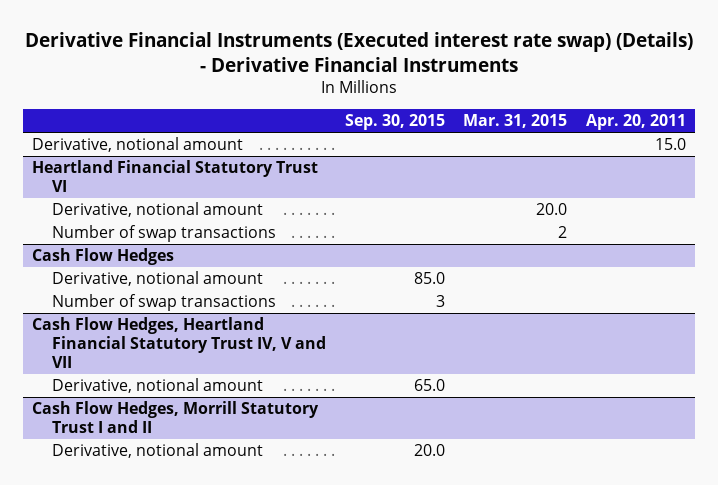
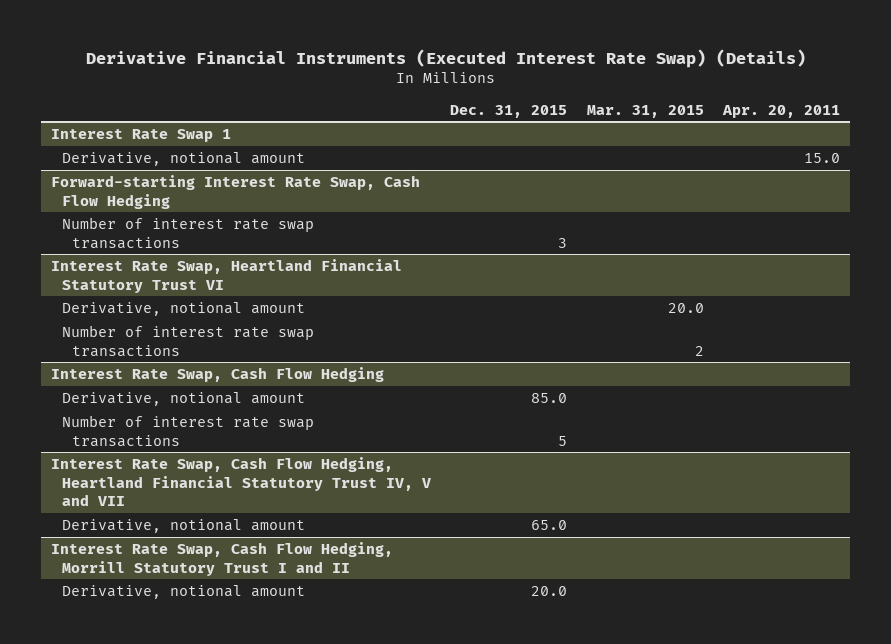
- Derivative Financial Instruments (Executed interest rate swap) (Details) - Derivative Financial Instruments
+ Derivative Financial Instruments (Executed Interest Rate Swap) (Details)
- | Sep. 30, 2015 | Mar. 31, 2015 | Apr. 20, 2011
+ | Dec. 31, 2015 | Mar. 31, 2015 | Apr. 20, 2011
+ Interest Rate Swap 1
- Heartland Financial Statutory Trust VI
+ Forward-starting Interest Rate Swap, Cash Flow Hedging
+ Number of interest rate swap transactions | 3 | |
+ Interest Rate Swap, Heartland Financial Statutory Trust VI
- Number of swap transactions | | 2 |
- Cash Flow Hedges
- Derivative, notional amount | 85.0 | |
- Number of swap transactions | 3 | |
- Cash Flow Hedges, Heartland Financial Statutory Trust IV, V and VII
+ Number of interest rate swap transactions | | 2 |
+ Interest Rate Swap, Cash Flow Hedging
+ Derivative, notional amount | 85.0 | |
+ Number of interest rate swap transactions | 5 | |
+ Interest Rate Swap, Cash Flow Hedging, Heartland Financial Statutory Trust IV, V and VII
- Cash Flow Hedges, Morrill Statutory Trust I and II
+ Interest Rate Swap, Cash Flow Hedging, Morrill Statutory Trust I and II

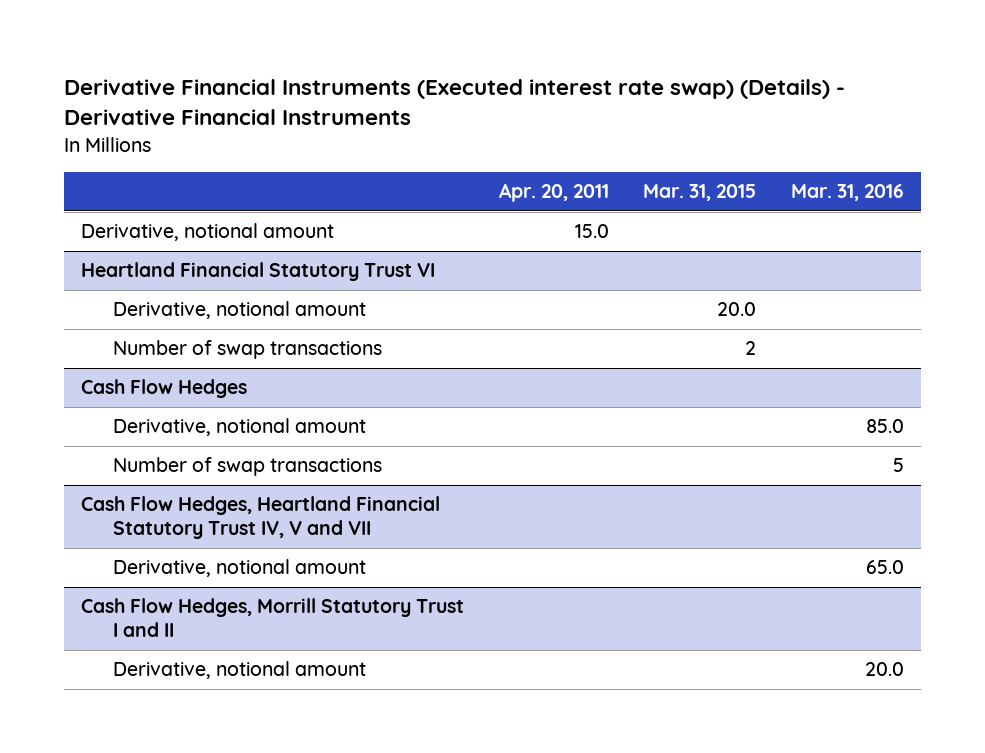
- Derivative Financial Instruments (Executed Interest Rate Swap) (Details)
+ Derivative Financial Instruments (Executed interest rate swap) (Details) - Derivative Financial Instruments
- | Dec. 31, 2015 | Mar. 31, 2015 | Apr. 20, 2011
+ | Apr. 20, 2011 | Mar. 31, 2015 | Mar. 31, 2016
- Interest Rate Swap 1
- Forward-starting Interest Rate Swap, Cash Flow Hedging
- Number of interest rate swap transactions | 3 | |
- Interest Rate Swap, Heartland Financial Statutory Trust VI
+ Heartland Financial Statutory Trust VI
- Number of interest rate swap transactions | | 2 |
- Interest Rate Swap, Cash Flow Hedging
- Derivative, notional amount | 85.0 | |
- Number of interest rate swap transactions | 5 | |
- Interest Rate Swap, Cash Flow Hedging, Heartland Financial Statutory Trust IV, V and VII
+ Number of swap transactions | | 2 |
+ Cash Flow Hedges
+ Derivative, notional amount | | | 85.0
+ Number of swap transactions | | | 5
+ Cash Flow Hedges, Heartland Financial Statutory Trust IV, V and VII
- Interest Rate Swap, Cash Flow Hedging, Morrill Statutory Trust I and II
+ Cash Flow Hedges, Morrill Statutory Trust I and II

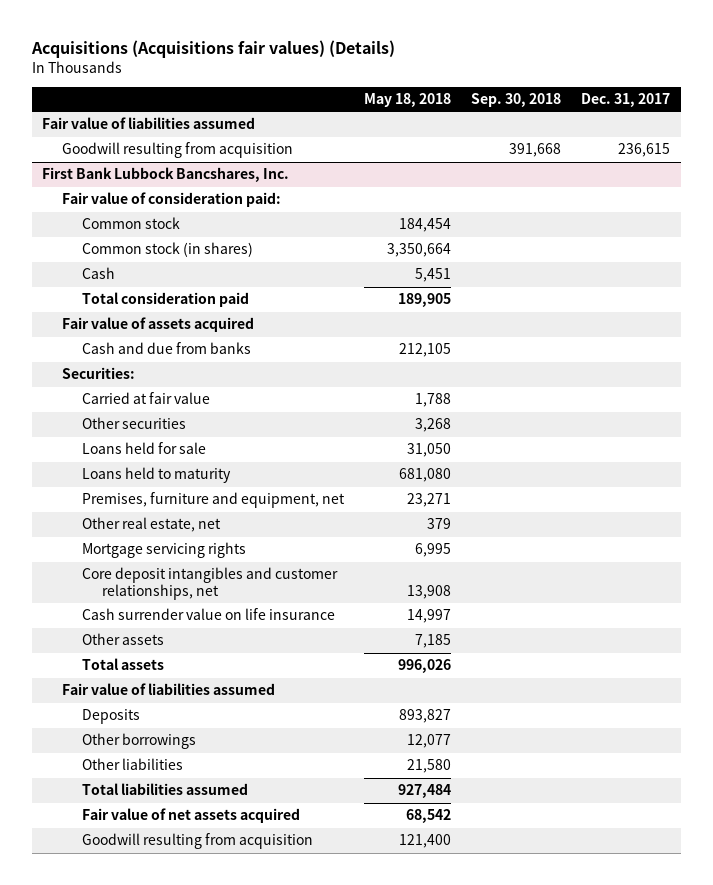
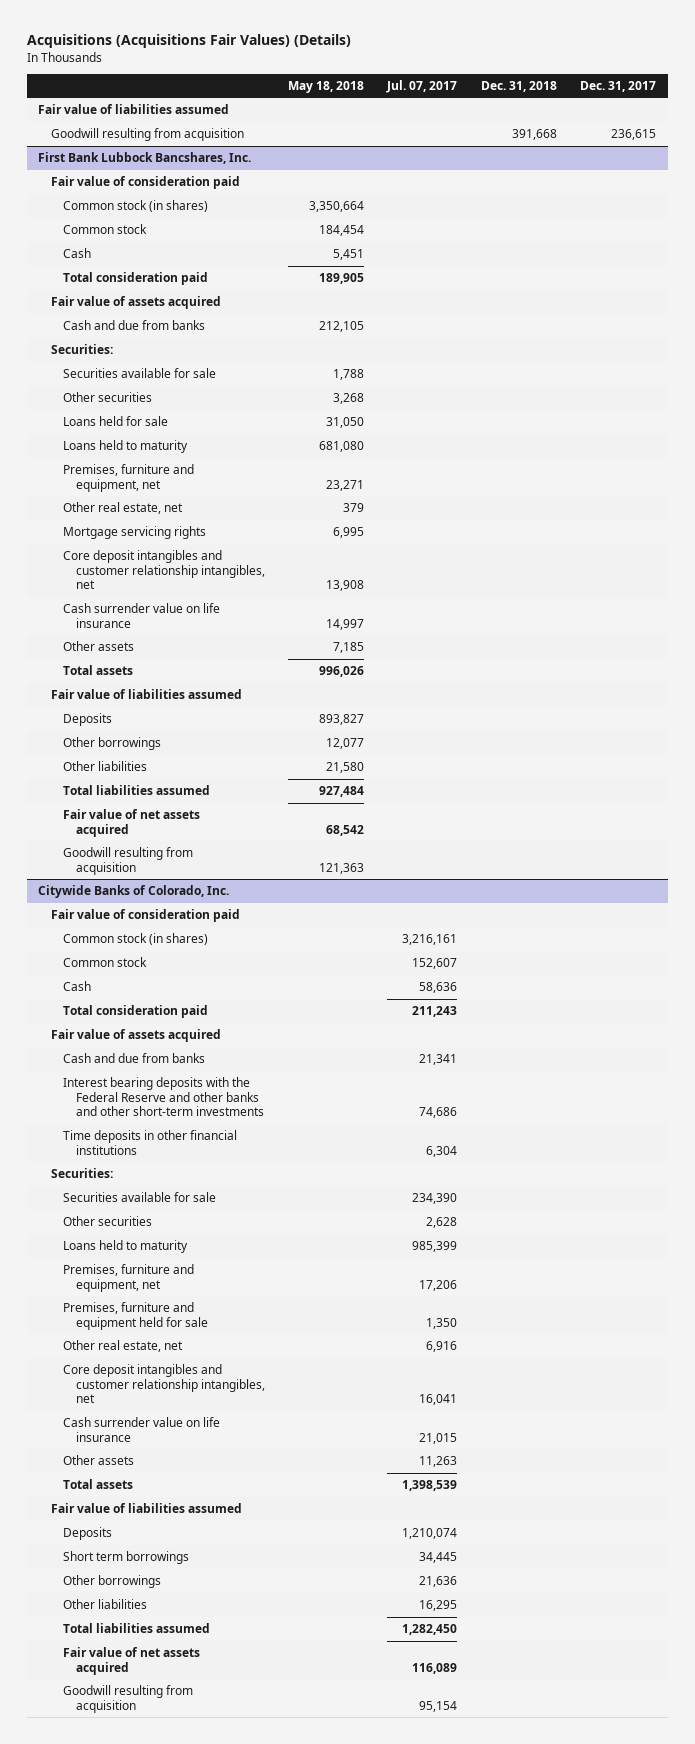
- Acquisitions (Acquisitions fair values) (Details)
+ Acquisitions (Acquisitions Fair Values) (Details)
- | May 18, 2018 | Sep. 30, 2018 | Dec. 31, 2017
+ | May 18, 2018 | Jul. 07, 2017 | Dec. 31, 2018 | Dec. 31, 2017
@ First Bank Lubbock Bancshares, Inc.
- Fair value of consideration paid:
+ Fair value of consideration paid
moved down: Common stock | 184,454 | | |
- Carried at fair value | 1,788 | |
+ Securities available for sale | 1,788 | | |
- Core deposit intangibles and customer relationships, net | 13,908 | |
+ Core deposit intangibles and customer relationship intangibles, net | 13,908 | | |
- Goodwill resulting from acquisition | 121,400 | |
+ Goodwill resulting from acquisition | 121,363 | | |
+ Citywide Banks of Colorado, Inc.
+ Fair value of consideration paid
+ Common stock (in shares) | | 3,216,161 | |
+ Common stock | | 152,607 | |
+ Cash | | 58,636 | |
+ Total consideration paid | | 211,243 | |
+ Fair value of assets acquired
+ Cash and due from banks | | 21,341 | |
+ Interest bearing deposits with the Federal Reserve and other banks and other short-term investments | | 74,686 | |
+ Time deposits in other financial institutions | | 6,304 | |
+ Securities:
+ Securities available for sale | | 234,390 | |
+ Other securities | | 2,628 | |
+ Loans held to maturity | | 985,399 | |
+ Premises, furniture and equipment, net | | 17,206 | |
+ Premises, furniture and equipment held for sale | | 1,350 | |
+ Other real estate, net | | 6,916 | |
+ Core deposit intangibles and customer relationship intangibles, net | | 16,041 | |
+ Cash surrender value on life insurance | | 21,015 | |
+ Other assets | | 11,263 | |
+ Total assets | | 1,398,539 | |
+ Fair value of liabilities assumed
+ Deposits | | 1,210,074 | |
+ Short term borrowings | | 34,445 | |
+ Other borrowings | | 21,636 | |
+ Other liabilities | | 16,295 | |
+ Total liabilities assumed | | 1,282,450 | |
+ Fair value of net assets acquired | | 116,089 | |
+ Goodwill resulting from acquisition | | 95,154 | |

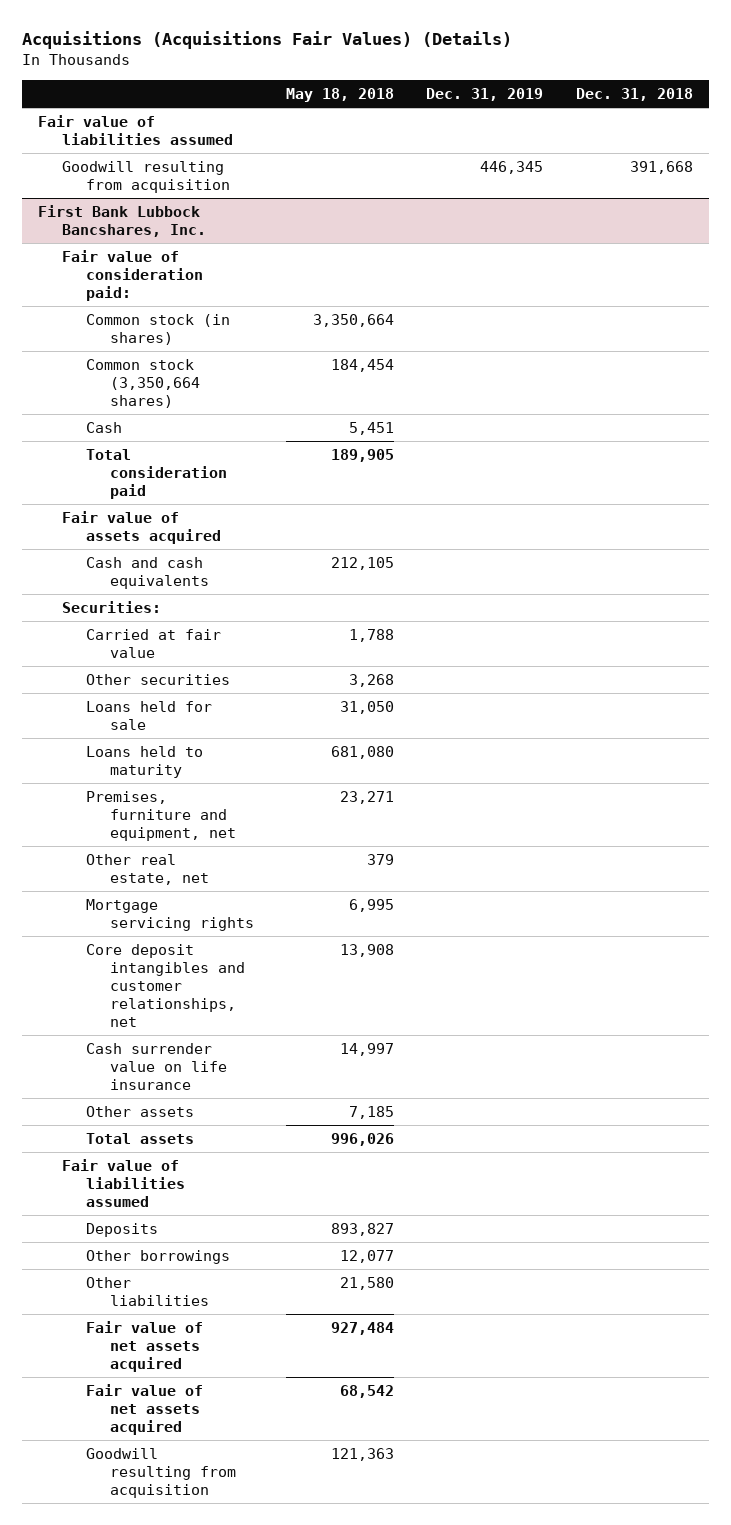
- | May 18, 2018 | Jul. 07, 2017 | Dec. 31, 2018 | Dec. 31, 2017
+ | May 18, 2018 | Dec. 31, 2019 | Dec. 31, 2018
@ First Bank Lubbock Bancshares, Inc.
- Fair value of consideration paid
+ Fair value of consideration paid:
- Common stock | 184,454 | | |
+ Common stock (3,350,664 shares) | 184,454 | |
- Cash and due from banks | 212,105 | | |
+ Cash and cash equivalents | 212,105 | |
- Securities available for sale | 1,788 | | |
+ Carried at fair value | 1,788 | |
- Core deposit intangibles and customer relationship intangibles, net | 13,908 | | |
+ Core deposit intangibles and customer relationships, net | 13,908 | |
- Total liabilities assumed | 927,484 | | |
+ Fair value of net assets acquired | 927,484 | |
- Citywide Banks of Colorado, Inc.
- Fair value of consideration paid
- Common stock (in shares) | | 3,216,161 | |
- Common stock | | 152,607 | |
- Cash | | 58,636 | |
- Total consideration paid | | 211,243 | |
- Fair value of assets acquired
- Cash and due from banks | | 21,341 | |
- Interest bearing deposits with the Federal Reserve and other banks and other short-term investments | | 74,686 | |
- Time deposits in other financial institutions | | 6,304 | |
- Securities:
- Securities available for sale | | 234,390 | |
- Other securities | | 2,628 | |
- Loans held to maturity | | 985,399 | |
- Premises, furniture and equipment, net | | 17,206 | |
- Premises, furniture and equipment held for sale | | 1,350 | |
- Other real estate, net | | 6,916 | |
- Core deposit intangibles and customer relationship intangibles, net | | 16,041 | |
- Cash surrender value on life insurance | | 21,015 | |
- Other assets | | 11,263 | |
- Total assets | | 1,398,539 | |
- Fair value of liabilities assumed
- Deposits | | 1,210,074 | |
- Short term borrowings | | 34,445 | |
- Other borrowings | | 21,636 | |
- Other liabilities | | 16,295 | |
- Total liabilities assumed | | 1,282,450 | |
- Fair value of net assets acquired | | 116,089 | |
- Goodwill resulting from acquisition | | 95,154 | |

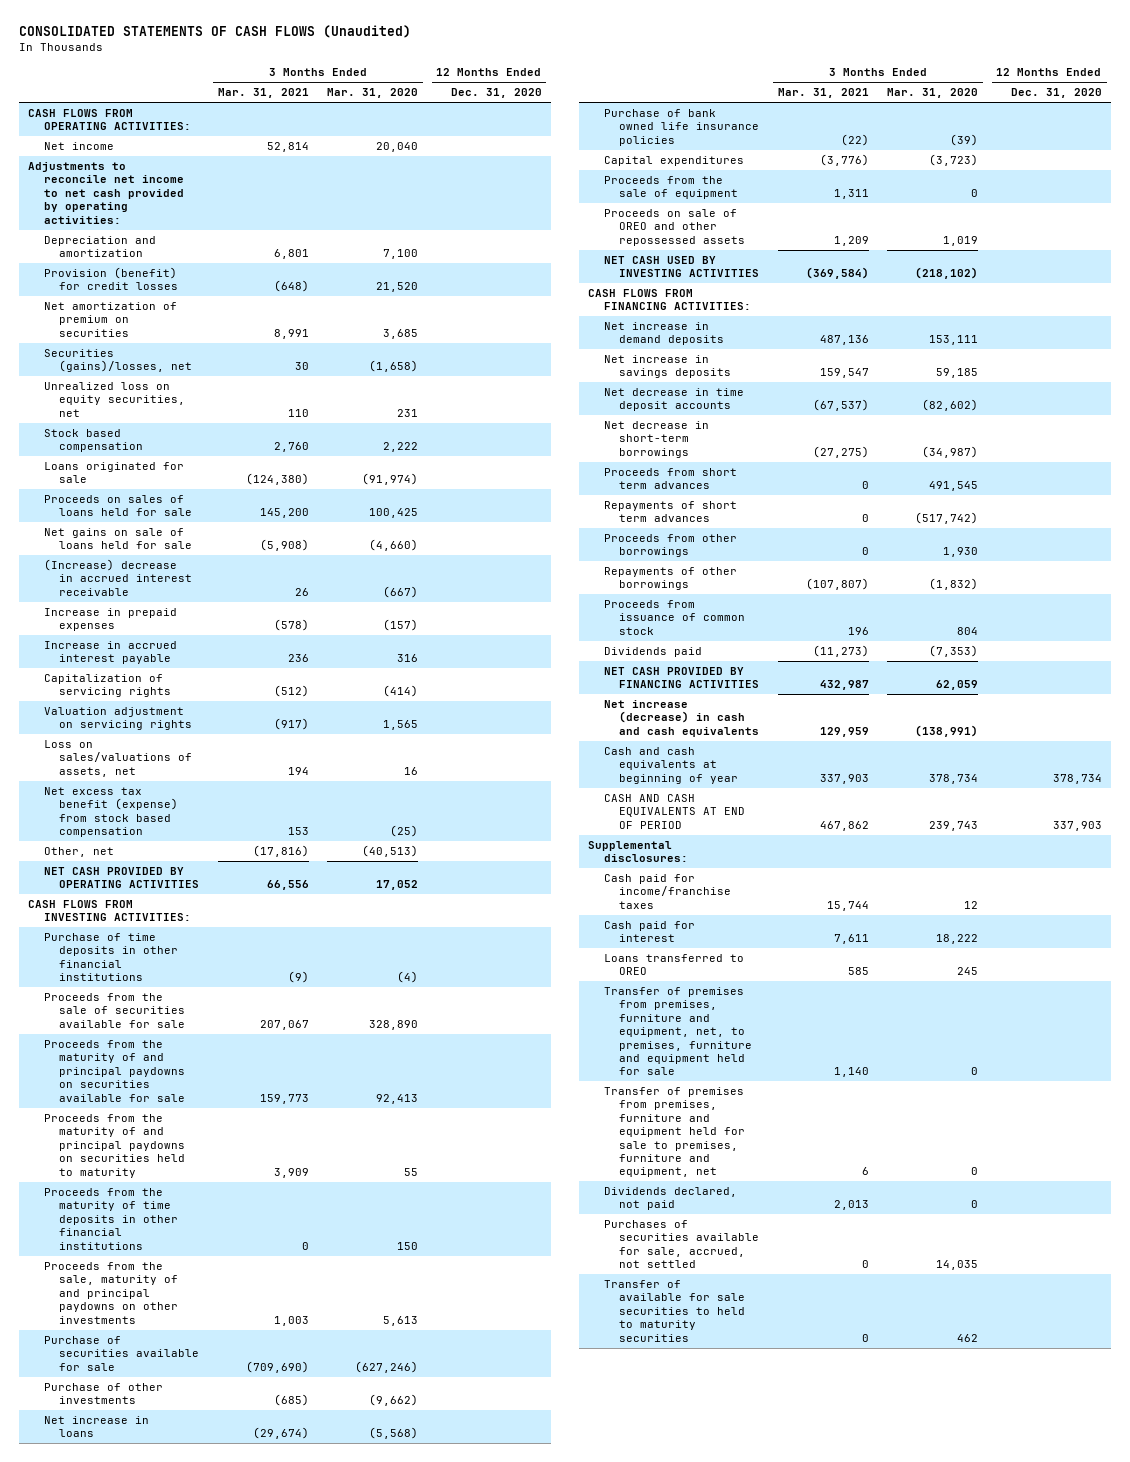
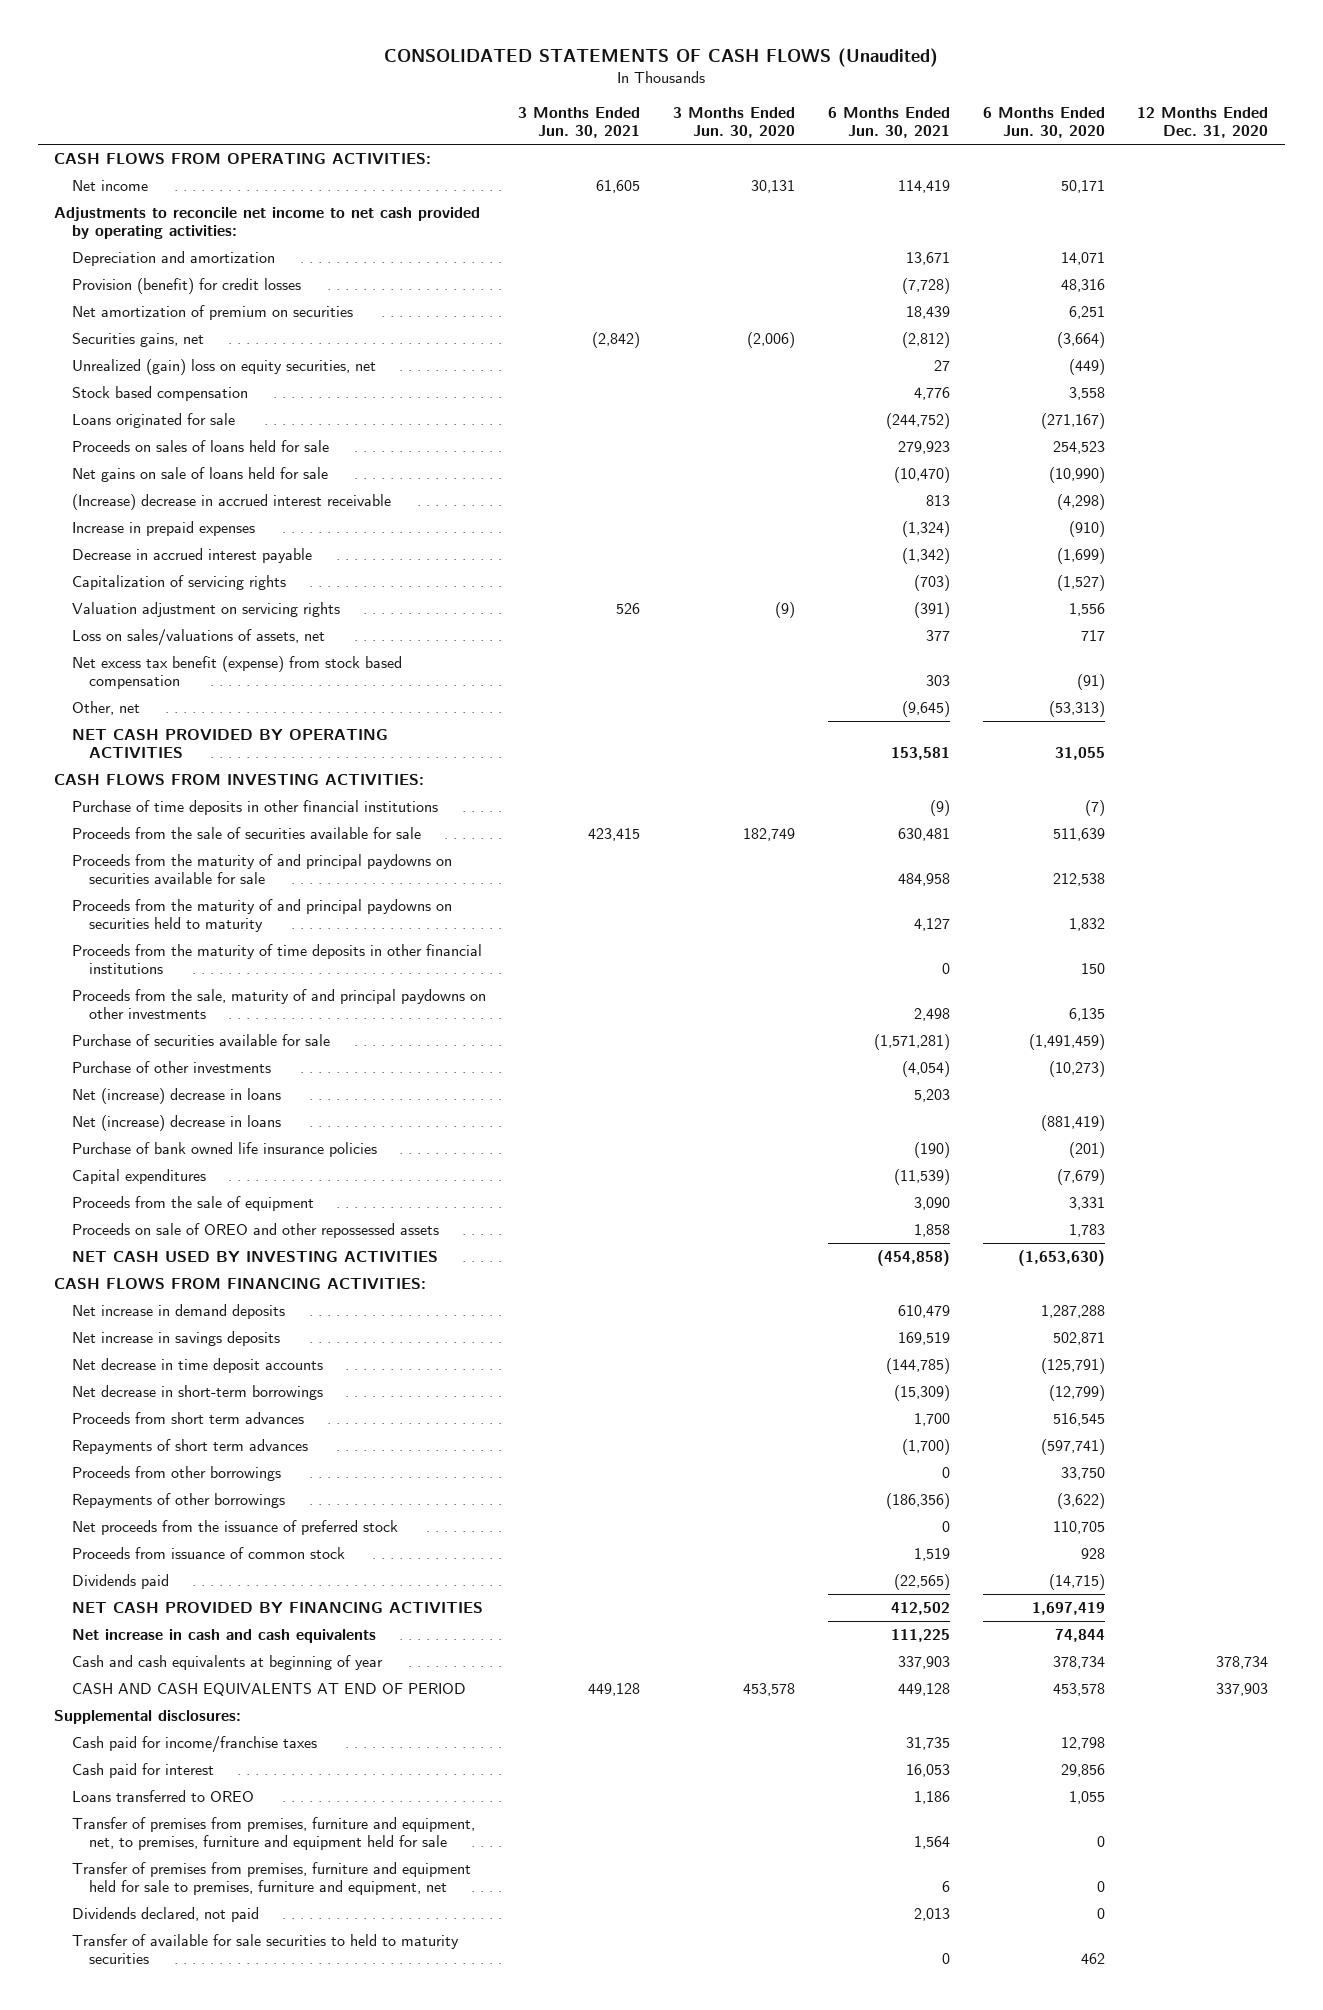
- | 3 Months Ended Mar. 31, 2021 | 3 Months Ended Mar. 31, 2020 | 12 Months Ended Dec. 31, 2020
+ | 3 Months Ended Jun. 30, 2021 | 3 Months Ended Jun. 30, 2020 | 6 Months Ended Jun. 30, 2021 | 6 Months Ended Jun. 30, 2020 | 12 Months Ended Dec. 31, 2020
- Securities (gains)/losses, net | 30 | (1,658) |
- Unrealized loss on equity securities, net | 110 | 231 |
+ Securities gains, net | (2,842) | (2,006) | (2,812) | (3,664) |
+ Unrealized (gain) loss on equity securities, net | | | 27 | (449) |
- Increase in accrued interest payable | 236 | 316 |
+ Decrease in accrued interest payable | | | (1,342) | (1,699) |
- Net increase in loans | (29,674) | (5,568) |
+ Net (increase) decrease in loans | | | 5,203 | |
+ Net (increase) decrease in loans | | | | (881,419) |
+ Net proceeds from the issuance of preferred stock | | | 0 | 110,705 |
- Net increase (decrease) in cash and cash equivalents | 129,959 | (138,991) |
+ Net increase in cash and cash equivalents | | | 111,225 | 74,844 |
- Purchases of securities available for sale, accrued, not settled | 0 | 14,035 |

